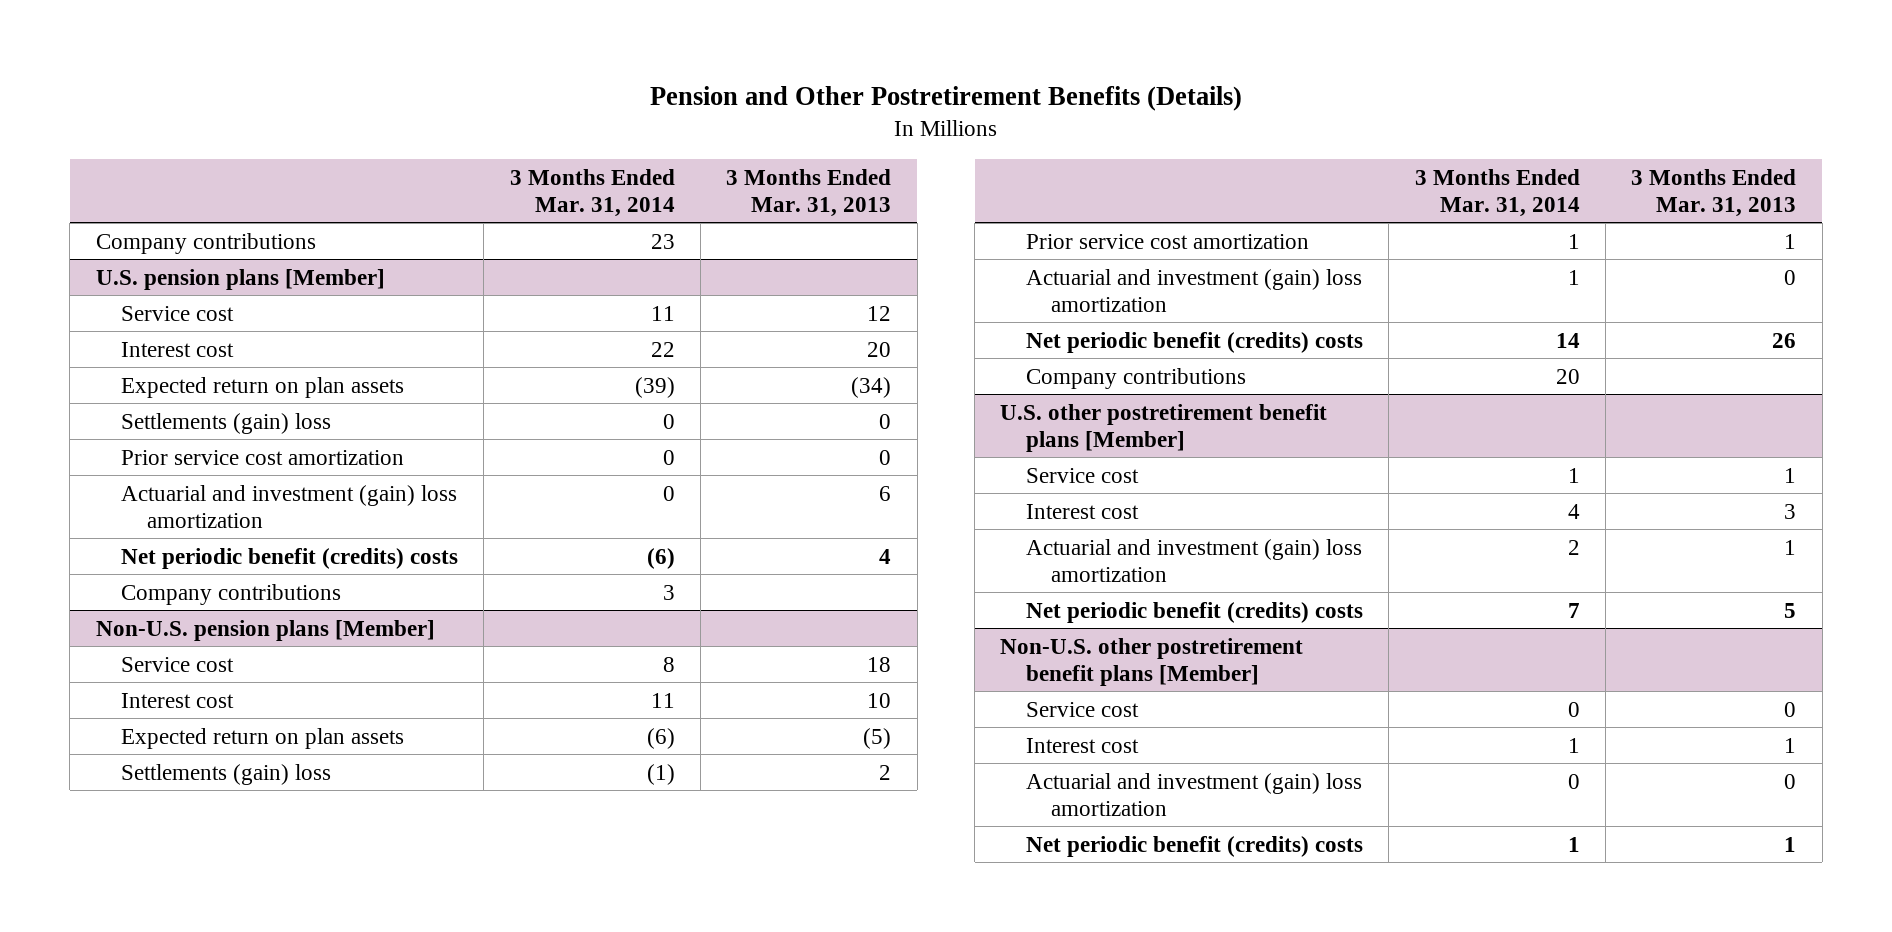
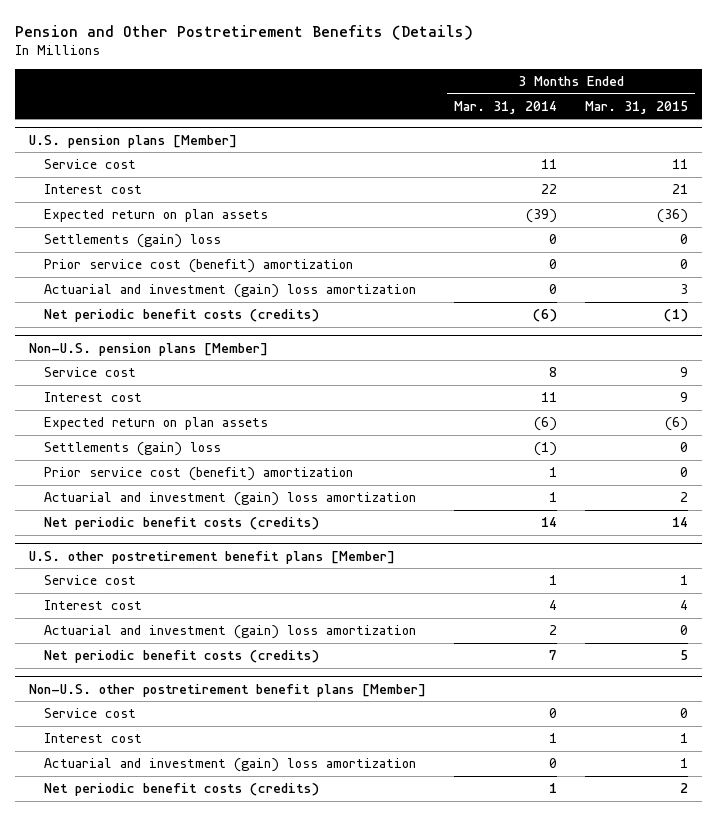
- | 3 Months Ended Mar. 31, 2014 | 3 Months Ended Mar. 31, 2013
+ | 3 Months Ended Mar. 31, 2014 | 3 Months Ended Mar. 31, 2015
- Company contributions | 23 |
@ U.S. pension plans [Member]
- Prior service cost amortization | 0 | 0
+ Prior service cost (benefit) amortization | 0 | 0
- Net periodic benefit (credits) costs | (6) | 4
- Company contributions | 3 |
+ Net periodic benefit costs (credits) | (6) | (1)
@ Non-U.S. pension plans [Member]
- Prior service cost amortization | 1 | 1
+ Prior service cost (benefit) amortization | 1 | 0
- Net periodic benefit (credits) costs | 14 | 26
- Company contributions | 20 |
+ Net periodic benefit costs (credits) | 14 | 14
@ U.S. other postretirement benefit plans [Member]
- Net periodic benefit (credits) costs | 7 | 5
+ Net periodic benefit costs (credits) | 7 | 5
@ Non-U.S. other postretirement benefit plans [Member]
- Net periodic benefit (credits) costs | 1 | 1
+ Net periodic benefit costs (credits) | 1 | 2

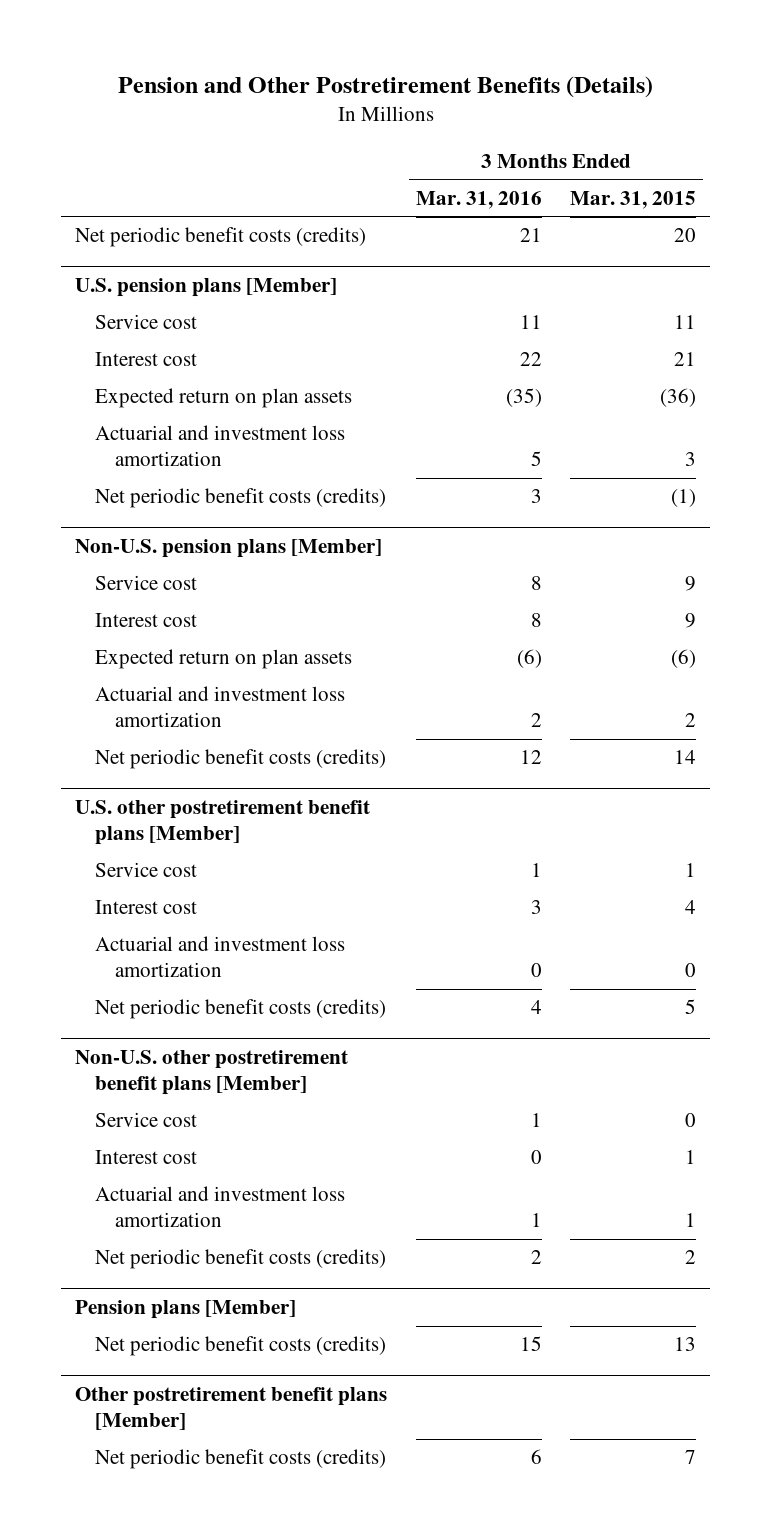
- | 3 Months Ended Mar. 31, 2014 | 3 Months Ended Mar. 31, 2015
+ | 3 Months Ended Mar. 31, 2016 | 3 Months Ended Mar. 31, 2015
+ Net periodic benefit costs (credits) | 21 | 20
@ U.S. pension plans [Member]
- Settlements (gain) loss | 0 | 0
- Prior service cost (benefit) amortization | 0 | 0
- Actuarial and investment (gain) loss amortization | 0 | 3
+ Actuarial and investment loss amortization | 5 | 3
@ Non-U.S. pension plans [Member]
- Settlements (gain) loss | (1) | 0
- Prior service cost (benefit) amortization | 1 | 0
- Actuarial and investment (gain) loss amortization | 1 | 2
+ Actuarial and investment loss amortization | 2 | 2
@ U.S. other postretirement benefit plans [Member]
- Actuarial and investment (gain) loss amortization | 2 | 0
+ Actuarial and investment loss amortization | 0 | 0
@ Non-U.S. other postretirement benefit plans [Member]
- Actuarial and investment (gain) loss amortization | 0 | 1
+ Actuarial and investment loss amortization | 1 | 1
+ Pension plans [Member]
+ Net periodic benefit costs (credits) | 15 | 13
+ Other postretirement benefit plans [Member]
+ Net periodic benefit costs (credits) | 6 | 7

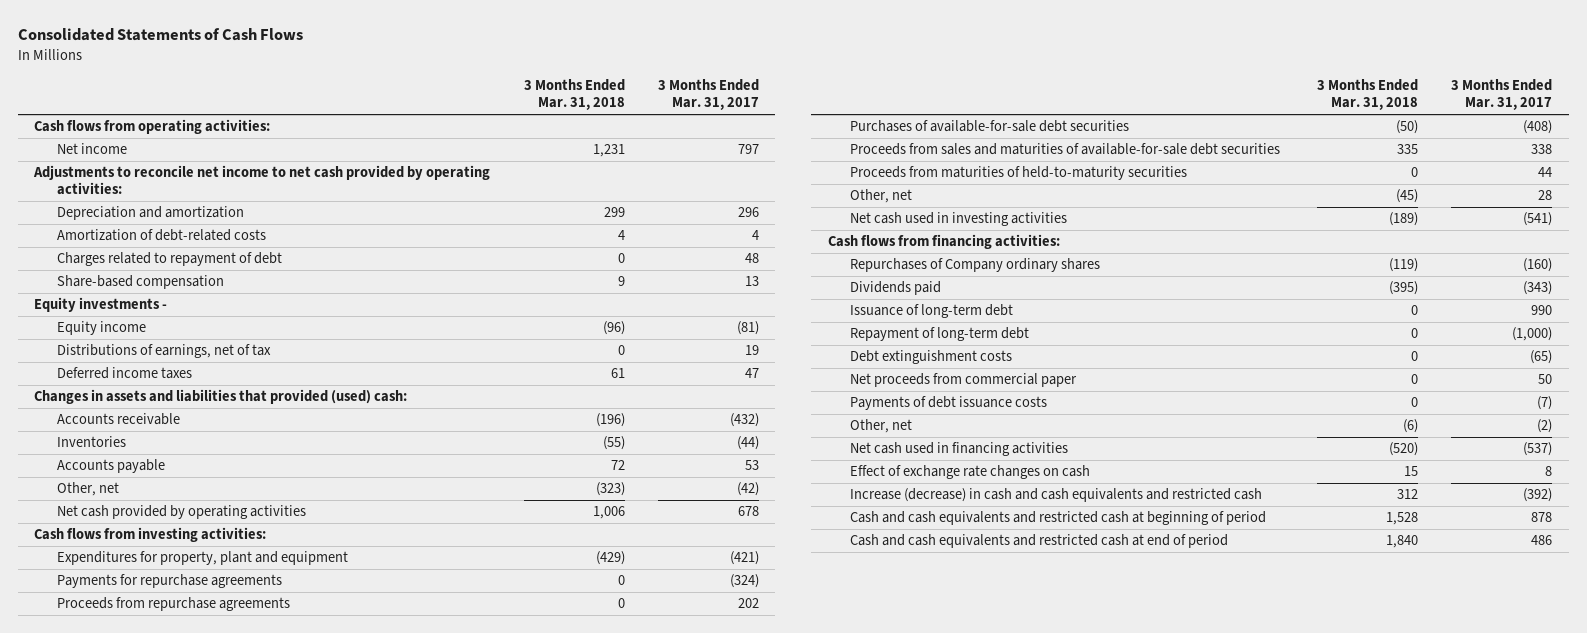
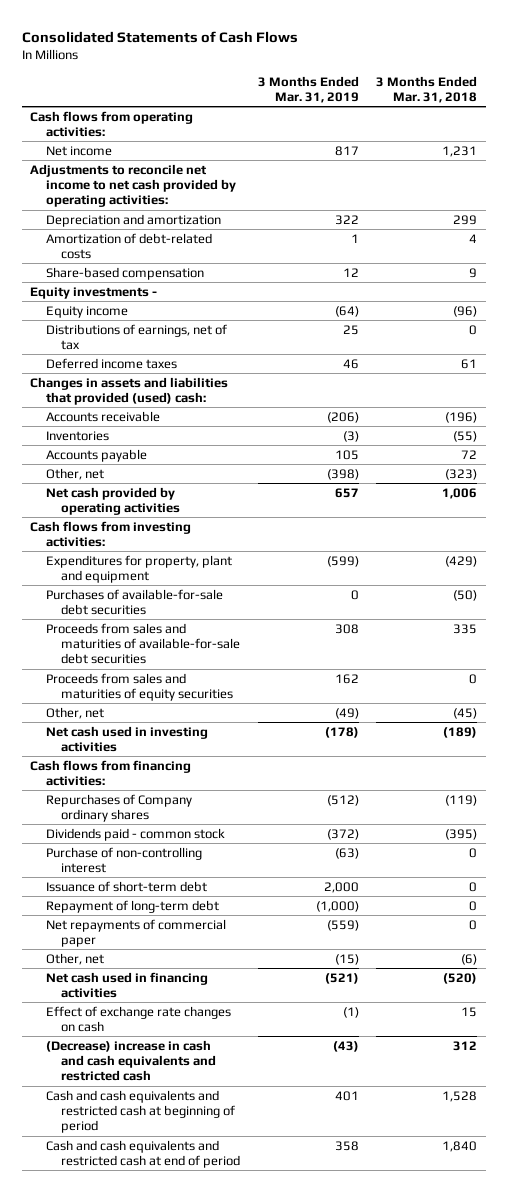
- | 3 Months Ended Mar. 31, 2018 | 3 Months Ended Mar. 31, 2017
+ | 3 Months Ended Mar. 31, 2019 | 3 Months Ended Mar. 31, 2018
- Charges related to repayment of debt | 0 | 48
- Payments for repurchase agreements | 0 | (324)
- Proceeds from repurchase agreements | 0 | 202
- Proceeds from maturities of held-to-maturity securities | 0 | 44
+ Proceeds from sales and maturities of equity securities | 162 | 0
- Dividends paid | (395) | (343)
- Issuance of long-term debt | 0 | 990
+ Dividends paid - common stock | (372) | (395)
+ Purchase of non-controlling interest | (63) | 0
+ Issuance of short-term debt | 2,000 | 0
- Debt extinguishment costs | 0 | (65)
- Net proceeds from commercial paper | 0 | 50
- Payments of debt issuance costs | 0 | (7)
+ Net repayments of commercial paper | (559) | 0
- Increase (decrease) in cash and cash equivalents and restricted cash | 312 | (392)
+ (Decrease) increase in cash and cash equivalents and restricted cash | (43) | 312

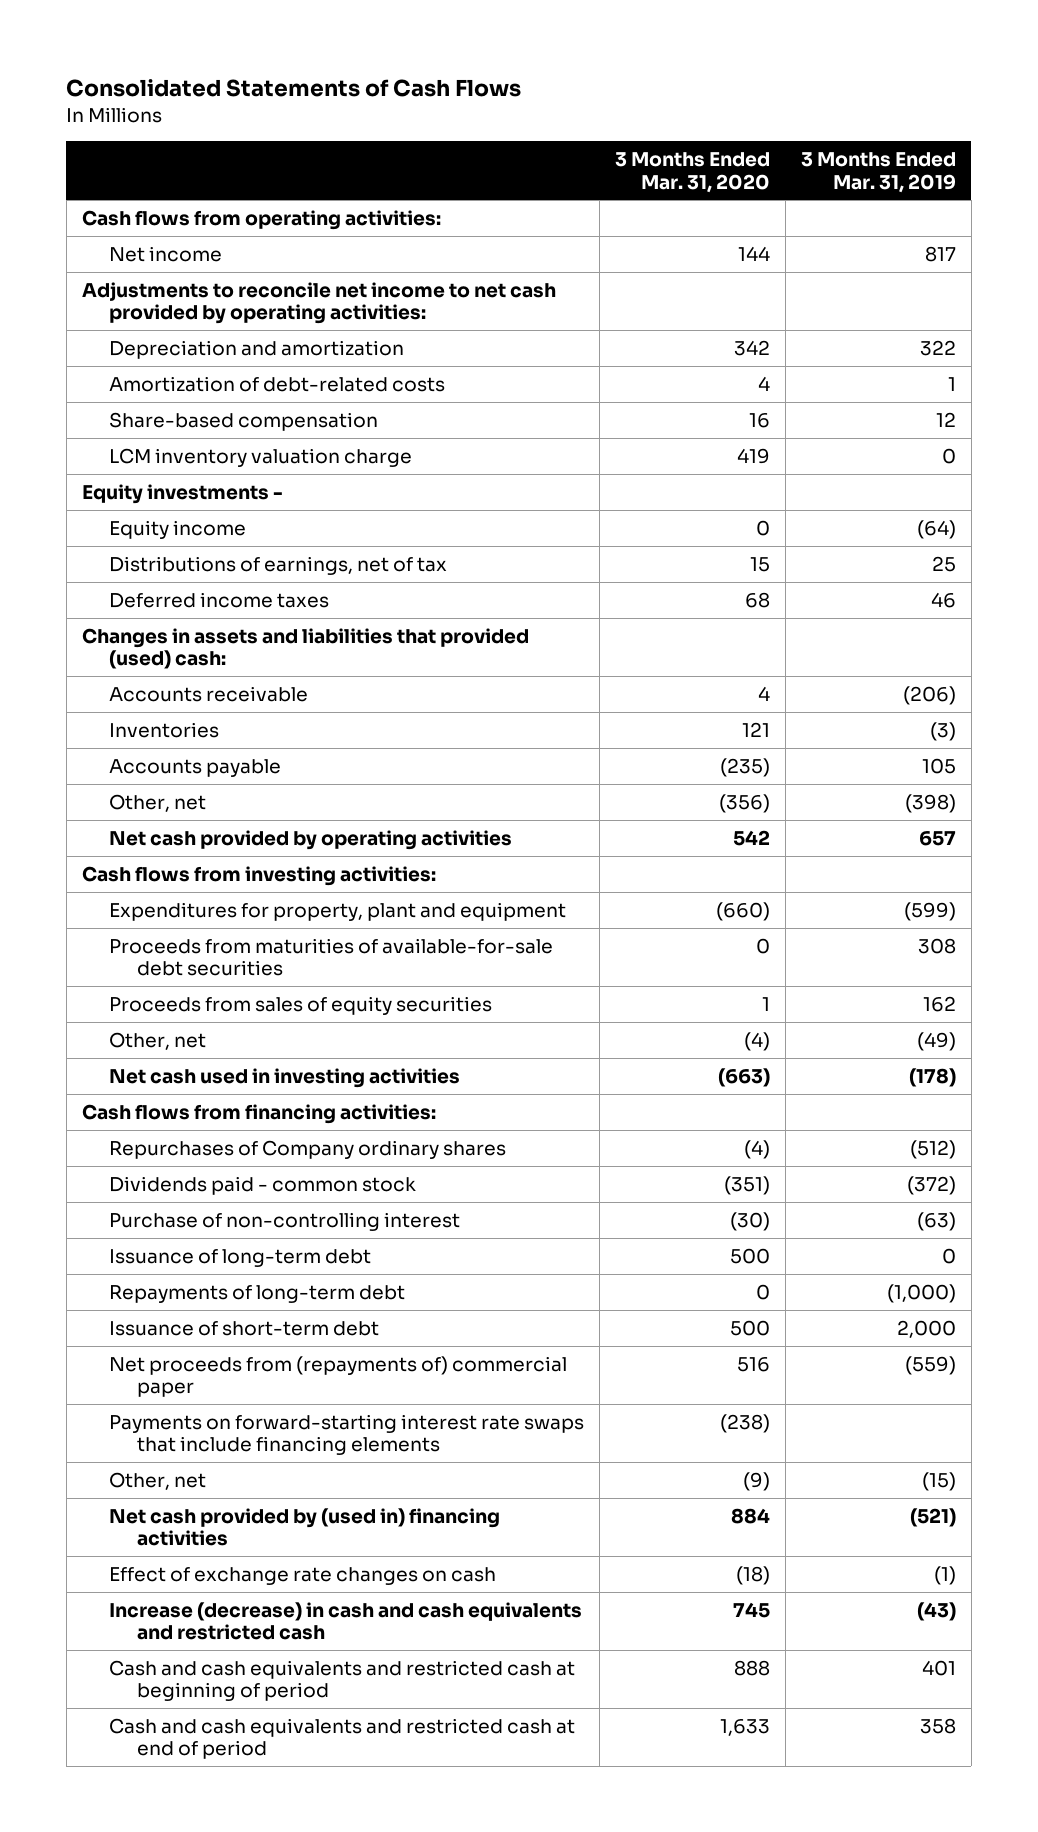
- | 3 Months Ended Mar. 31, 2019 | 3 Months Ended Mar. 31, 2018
+ | 3 Months Ended Mar. 31, 2020 | 3 Months Ended Mar. 31, 2019
+ LCM inventory valuation charge | 419 | 0
- Purchases of available-for-sale debt securities | 0 | (50)
- Proceeds from sales and maturities of available-for-sale debt securities | 308 | 335
- Proceeds from sales and maturities of equity securities | 162 | 0
+ Proceeds from maturities of available-for-sale debt securities | 0 | 308
+ Proceeds from sales of equity securities | 1 | 162
+ Issuance of long-term debt | 500 | 0
+ Repayments of long-term debt | 0 | (1,000)
- Repayment of long-term debt | (1,000) | 0
- Net repayments of commercial paper | (559) | 0
+ Net proceeds from (repayments of) commercial paper | 516 | (559)
+ Payments on forward-starting interest rate swaps that include financing elements | (238) |
- Net cash used in financing activities | (521) | (520)
+ Net cash provided by (used in) financing activities | 884 | (521)
- (Decrease) increase in cash and cash equivalents and restricted cash | (43) | 312
+ Increase (decrease) in cash and cash equivalents and restricted cash | 745 | (43)

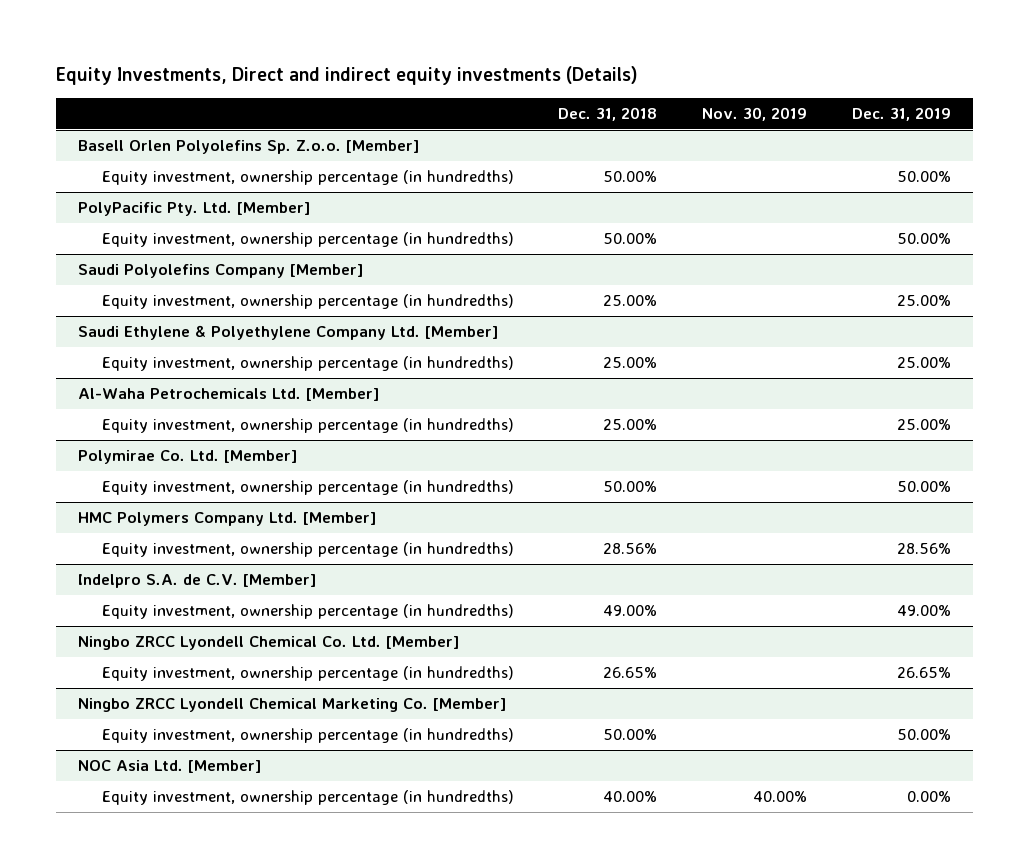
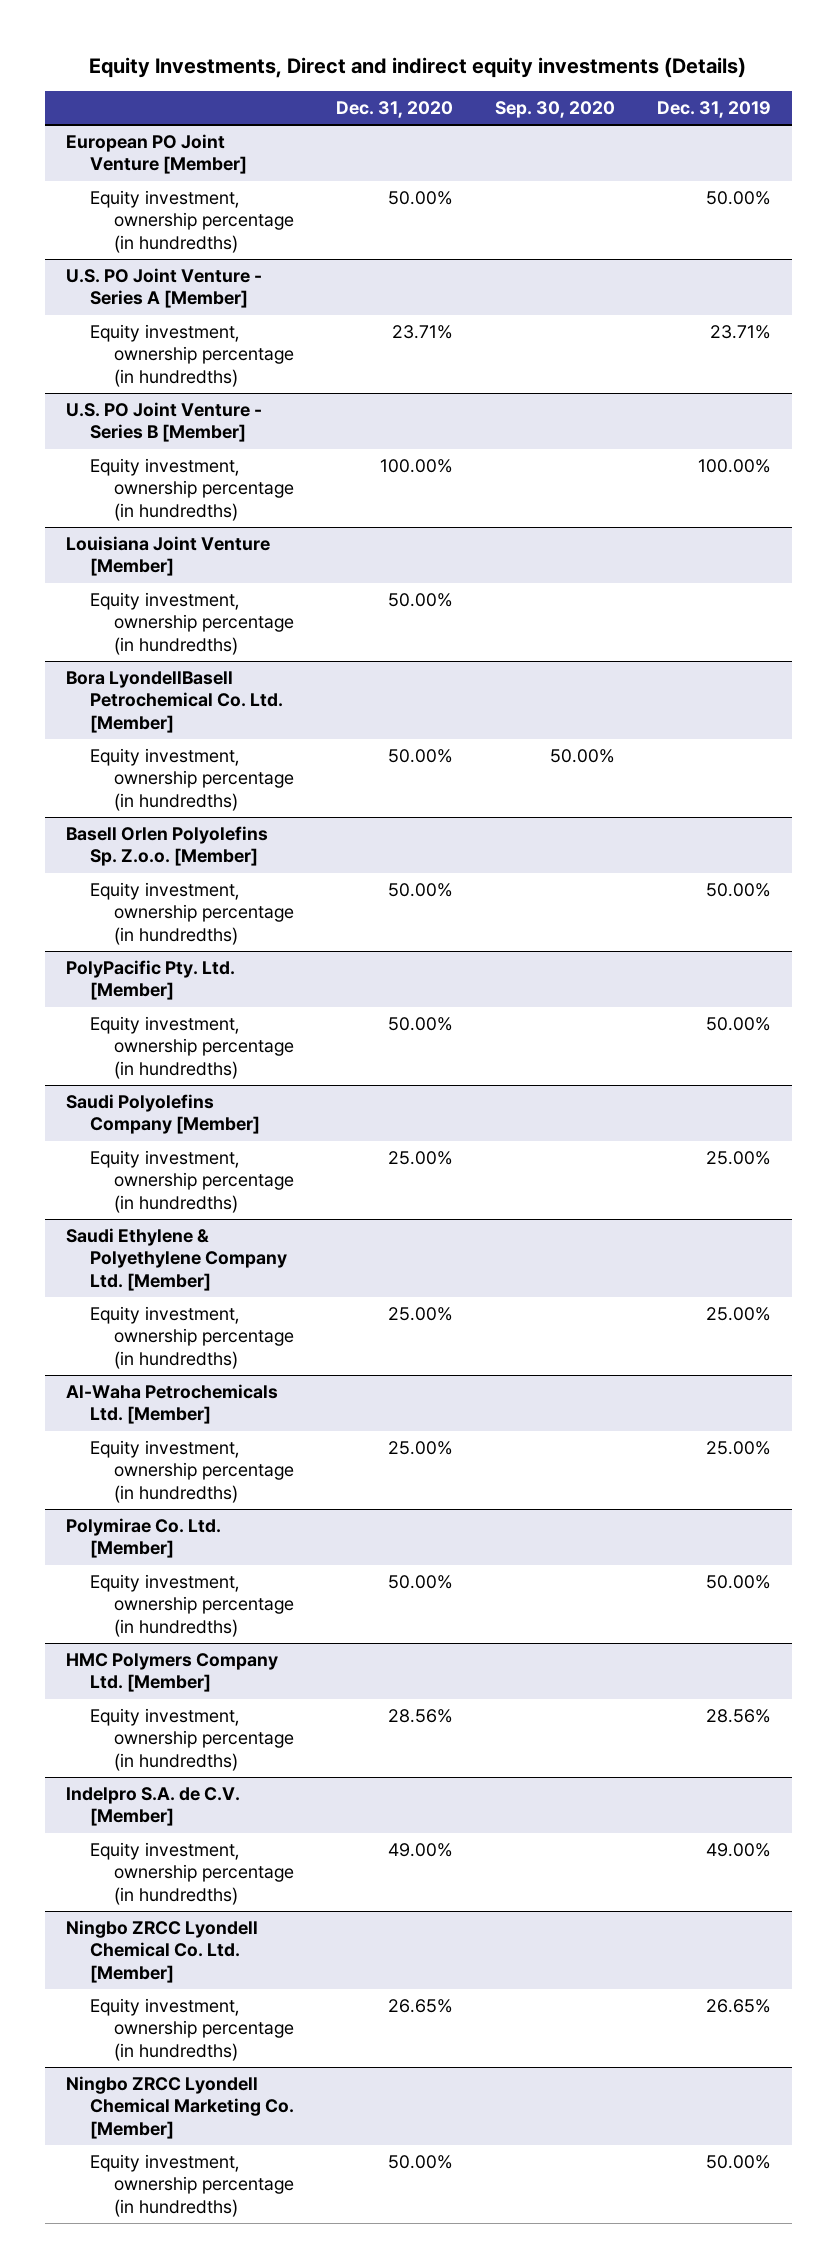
- | Dec. 31, 2018 | Nov. 30, 2019 | Dec. 31, 2019
+ | Dec. 31, 2020 | Sep. 30, 2020 | Dec. 31, 2019
+ European PO Joint Venture [Member]
+ Equity investment, ownership percentage (in hundredths) | 50.00% | | 50.00%
+ U.S. PO Joint Venture - Series A [Member]
+ Equity investment, ownership percentage (in hundredths) | 23.71% | | 23.71%
+ U.S. PO Joint Venture - Series B [Member]
+ Equity investment, ownership percentage (in hundredths) | 100.00% | | 100.00%
+ Louisiana Joint Venture [Member]
+ Equity investment, ownership percentage (in hundredths) | 50.00% | |
+ Bora LyondellBasell Petrochemical Co. Ltd. [Member]
+ Equity investment, ownership percentage (in hundredths) | 50.00% | 50.00% |
- NOC Asia Ltd. [Member]
- Equity investment, ownership percentage (in hundredths) | 40.00% | 40.00% | 0.00%

